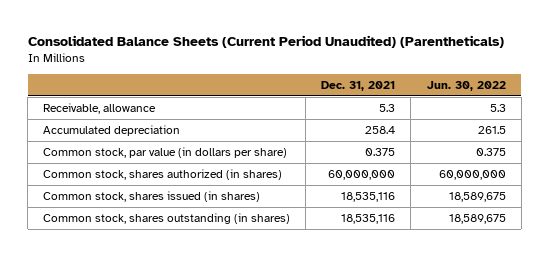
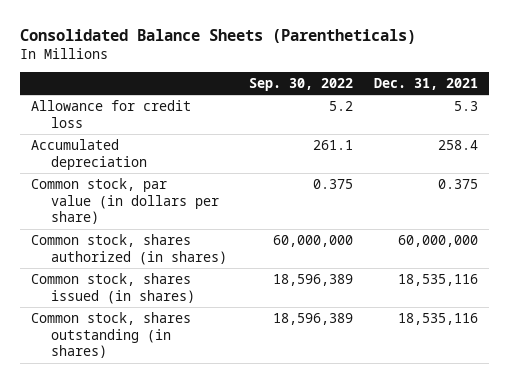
- Consolidated Balance Sheets (Current Period Unaudited) (Parentheticals)
+ Consolidated Balance Sheets (Parentheticals)
- | Dec. 31, 2021 | Jun. 30, 2022
+ | Sep. 30, 2022 | Dec. 31, 2021
- Receivable, allowance | 5.3 | 5.3
+ Allowance for credit loss | 5.2 | 5.3

